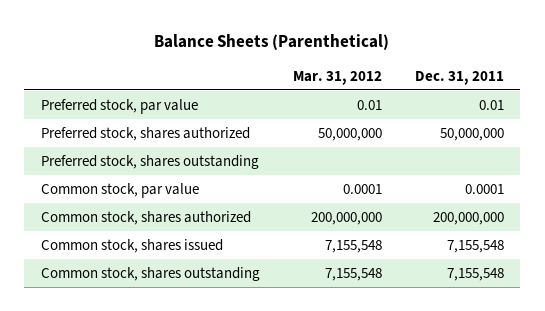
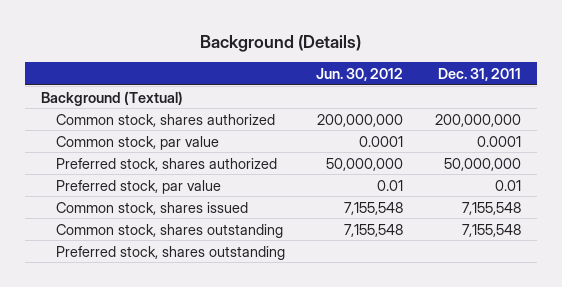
- Balance Sheets (Parenthetical)
+ Background (Details)
- | Mar. 31, 2012 | Dec. 31, 2011
+ | Jun. 30, 2012 | Dec. 31, 2011
+ Background (Textual)
moved down: Common stock, par value | 0.0001 | 0.0001
moved down: Preferred stock, shares authorized | 50,000,000 | 50,000,000
moved down: Preferred stock, par value | 0.01 | 0.01
moved down: Preferred stock, shares outstanding

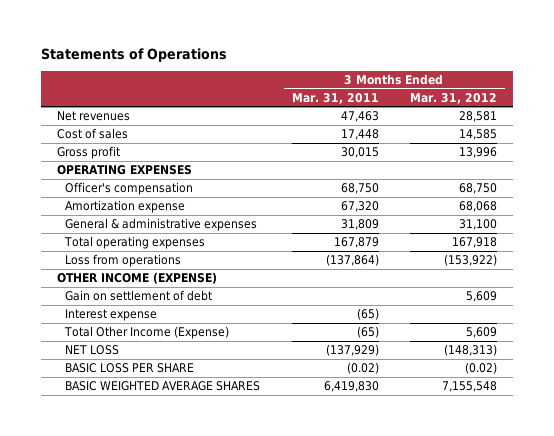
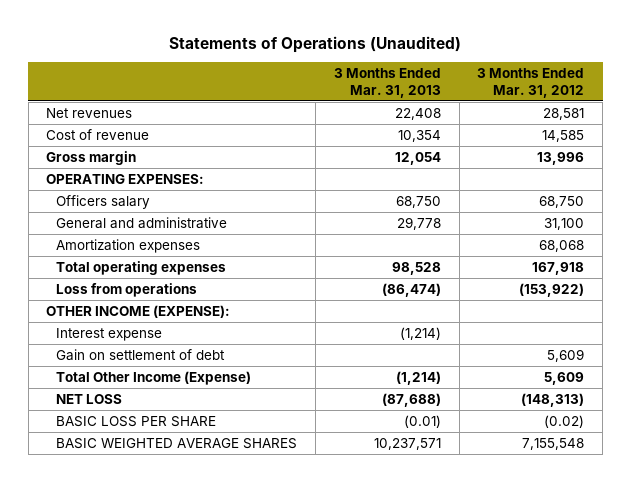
- Statements of Operations
+ Statements of Operations (Unaudited)
- | 3 Months Ended Mar. 31, 2011 | 3 Months Ended Mar. 31, 2012
+ | 3 Months Ended Mar. 31, 2013 | 3 Months Ended Mar. 31, 2012
- Cost of sales | 17,448 | 14,585
- Gross profit | 30,015 | 13,996
- OPERATING EXPENSES
- Officer's compensation | 68,750 | 68,750
- Amortization expense | 67,320 | 68,068
- General & administrative expenses | 31,809 | 31,100
+ Cost of revenue | 10,354 | 14,585
+ Gross margin | 12,054 | 13,996
+ OPERATING EXPENSES:
+ Officers salary | 68,750 | 68,750
+ General and administrative | 29,778 | 31,100
+ Amortization expenses | | 68,068
- OTHER INCOME (EXPENSE)
+ OTHER INCOME (EXPENSE):
moved down: Gain on settlement of debt | | 5,609

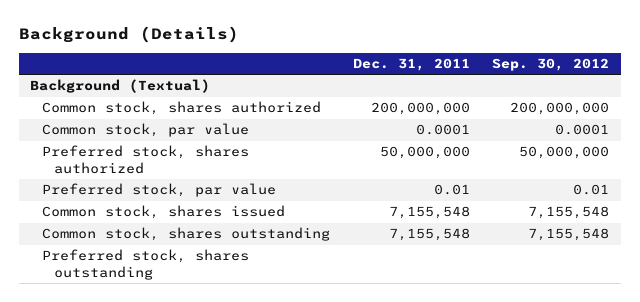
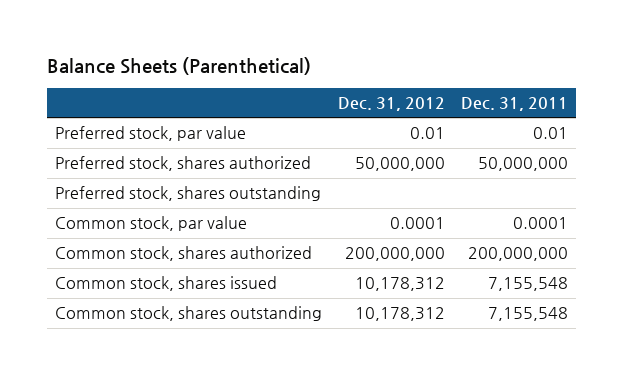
- Background (Details)
+ Balance Sheets (Parenthetical)
- | Dec. 31, 2011 | Sep. 30, 2012
+ | Dec. 31, 2012 | Dec. 31, 2011
- Background (Textual)
moved down: Preferred stock, shares authorized | 50,000,000 | 50,000,000
moved up: Preferred stock, shares outstanding
moved down: Common stock, par value | 0.0001 | 0.0001
moved down: Common stock, shares authorized | 200,000,000 | 200,000,000

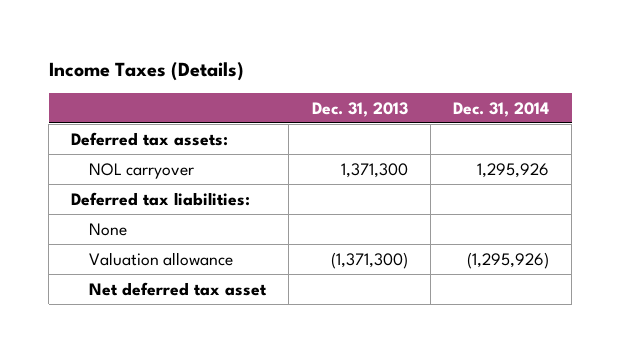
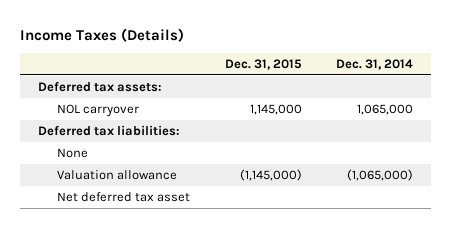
- | Dec. 31, 2013 | Dec. 31, 2014
+ | Dec. 31, 2015 | Dec. 31, 2014
- NOL carryover | 1,371,300 | 1,295,926
+ NOL carryover | 1,145,000 | 1,065,000
- Valuation allowance | (1,371,300) | (1,295,926)
+ Valuation allowance | (1,145,000) | (1,065,000)

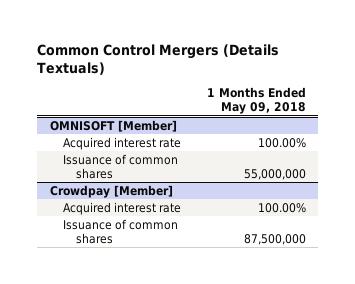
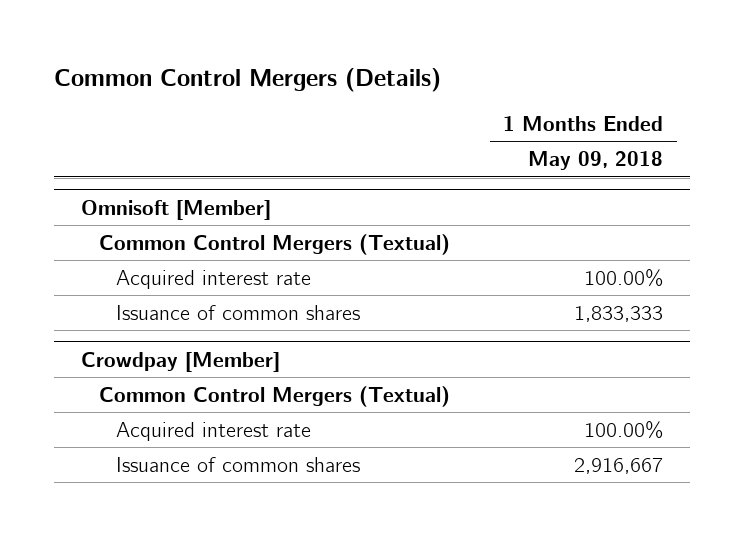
- Common Control Mergers (Details Textuals)
+ Common Control Mergers (Details)
- OMNISOFT [Member]
+ Omnisoft [Member]
+ Common Control Mergers (Textual)
- Issuance of common shares | 55,000,000
+ Issuance of common shares | 1,833,333
@ Crowdpay [Member]
+ Common Control Mergers (Textual)
- Issuance of common shares | 87,500,000
+ Issuance of common shares | 2,916,667

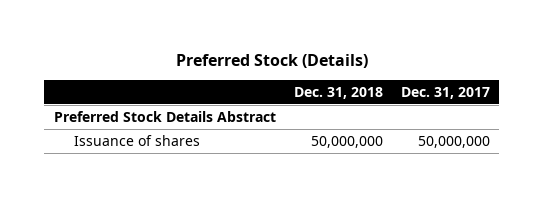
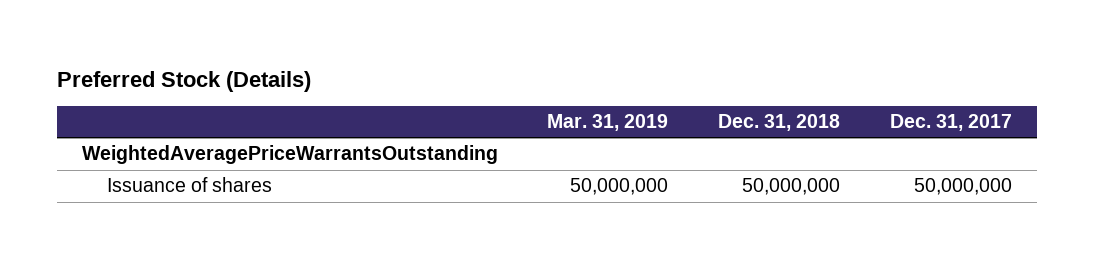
- | Dec. 31, 2018 | Dec. 31, 2017
+ | Mar. 31, 2019 | Dec. 31, 2018 | Dec. 31, 2017
- Preferred Stock Details Abstract
+ WeightedAveragePriceWarrantsOutstanding

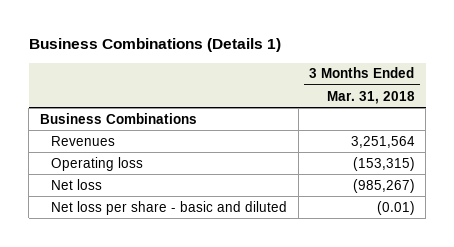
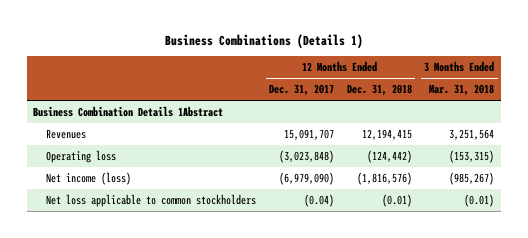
- | 3 Months Ended Mar. 31, 2018
+ | 12 Months Ended Dec. 31, 2017 | 12 Months Ended Dec. 31, 2018 | 3 Months Ended Mar. 31, 2018
- Business Combinations
+ Business Combination Details 1Abstract
- Net loss | (985,267)
- Net loss per share - basic and diluted | (0.01)
+ Net income (loss) | (6,979,090) | (1,816,576) | (985,267)
+ Net loss applicable to common stockholders | (0.04) | (0.01) | (0.01)

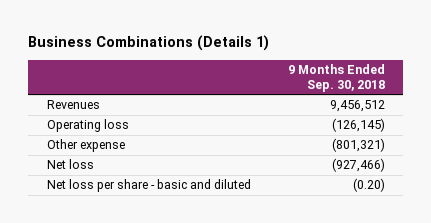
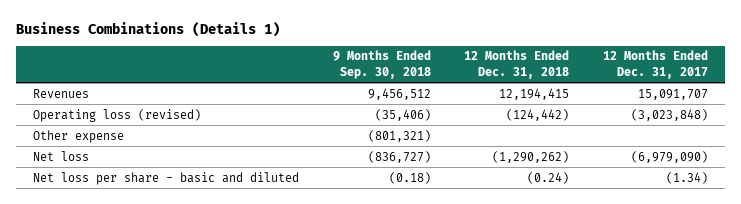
- | 9 Months Ended Sep. 30, 2018
+ | 9 Months Ended Sep. 30, 2018 | 12 Months Ended Dec. 31, 2018 | 12 Months Ended Dec. 31, 2017
- Operating loss | (126,145)
+ Operating loss (revised) | (35,406) | (124,442) | (3,023,848)
- Net loss | (927,466)
- Net loss per share - basic and diluted | (0.20)
+ Net loss | (836,727) | (1,290,262) | (6,979,090)
+ Net loss per share - basic and diluted | (0.18) | (0.24) | (1.34)

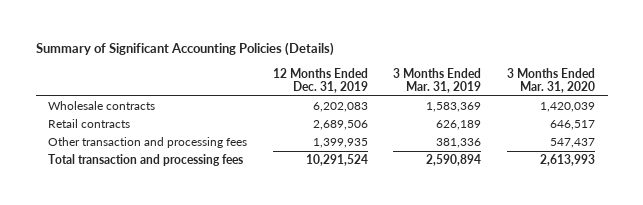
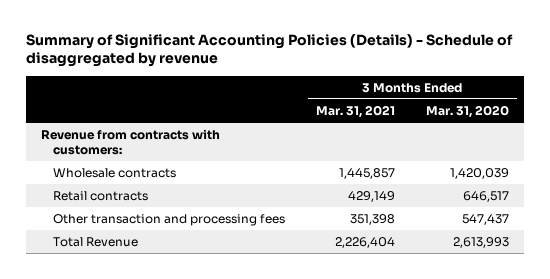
- Summary of Significant Accounting Policies (Details)
+ Summary of Significant Accounting Policies (Details) - Schedule of disaggregated by revenue
- | 12 Months Ended Dec. 31, 2019 | 3 Months Ended Mar. 31, 2019 | 3 Months Ended Mar. 31, 2020
+ | 3 Months Ended Mar. 31, 2021 | 3 Months Ended Mar. 31, 2020
+ Revenue from contracts with customers:
- Total transaction and processing fees | 10,291,524 | 2,590,894 | 2,613,993
+ Total Revenue | 2,226,404 | 2,613,993

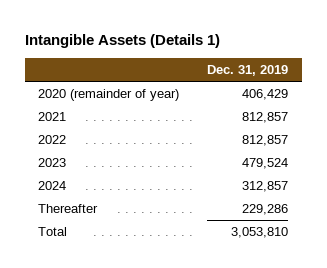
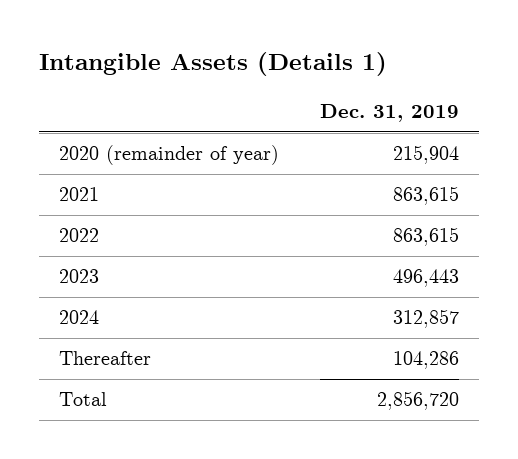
- 2020 (remainder of year) | 406,429
- 2021 | 812,857
- 2022 | 812,857
- 2023 | 479,524
+ 2020 (remainder of year) | 215,904
+ 2021 | 863,615
+ 2022 | 863,615
+ 2023 | 496,443
- Thereafter | 229,286
- Total | 3,053,810
+ Thereafter | 104,286
+ Total | 2,856,720

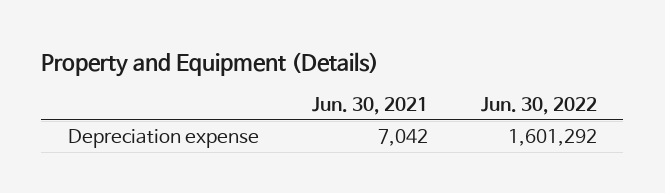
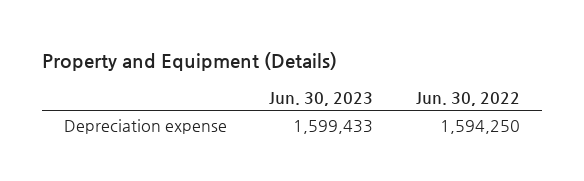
- | Jun. 30, 2021 | Jun. 30, 2022
+ | Jun. 30, 2023 | Jun. 30, 2022
- Depreciation expense | 7,042 | 1,601,292
+ Depreciation expense | 1,599,433 | 1,594,250

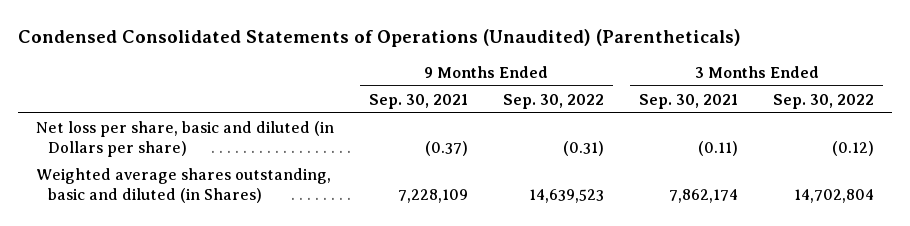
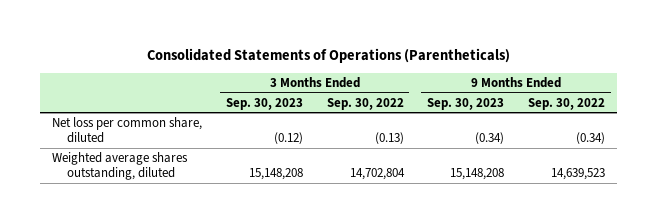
- Condensed Consolidated Statements of Operations (Unaudited) (Parentheticals)
+ Consolidated Statements of Operations (Parentheticals)
- | 9 Months Ended Sep. 30, 2021 | 9 Months Ended Sep. 30, 2022 | 3 Months Ended Sep. 30, 2021 | 3 Months Ended Sep. 30, 2022
+ | 3 Months Ended Sep. 30, 2023 | 3 Months Ended Sep. 30, 2022 | 9 Months Ended Sep. 30, 2023 | 9 Months Ended Sep. 30, 2022
- Net loss per share, basic and diluted (in Dollars per share) | (0.37) | (0.31) | (0.11) | (0.12)
- Weighted average shares outstanding, basic and diluted (in Shares) | 7,228,109 | 14,639,523 | 7,862,174 | 14,702,804
+ Net loss per common share, diluted | (0.12) | (0.13) | (0.34) | (0.34)
+ Weighted average shares outstanding, diluted | 15,148,208 | 14,702,804 | 15,148,208 | 14,639,523

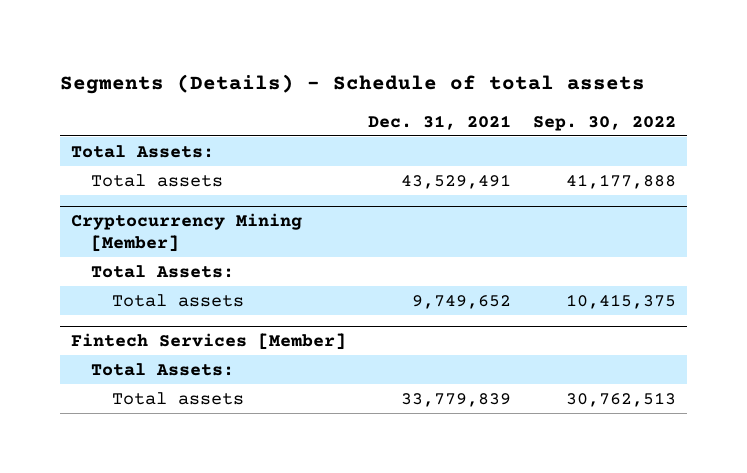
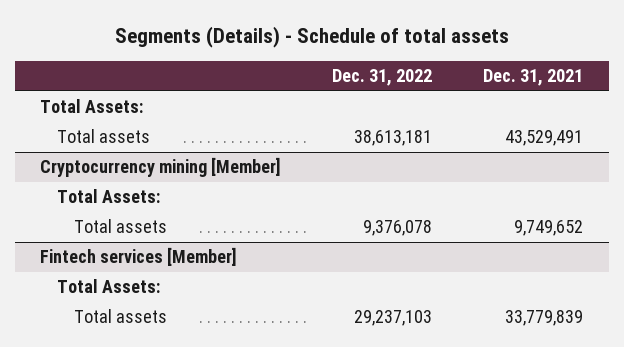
- | Dec. 31, 2021 | Sep. 30, 2022
+ | Dec. 31, 2022 | Dec. 31, 2021
- Cryptocurrency Mining [Member]
+ Cryptocurrency mining [Member]
- Fintech Services [Member]
+ Fintech services [Member]

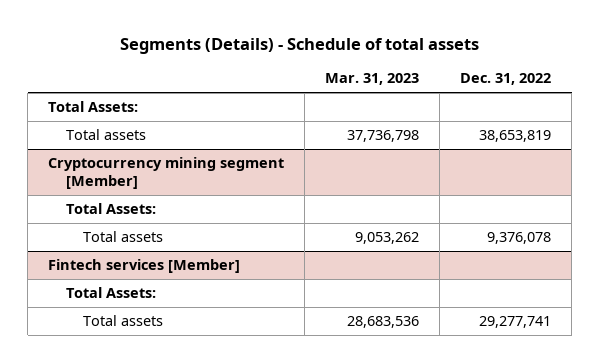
- | Dec. 31, 2022 | Dec. 31, 2021
+ | Mar. 31, 2023 | Dec. 31, 2022
- Total assets | 38,613,181 | 43,529,491
- Cryptocurrency mining [Member]
+ Total assets | 37,736,798 | 38,653,819
+ Cryptocurrency mining segment [Member]
@ Fintech services [Member]
- Total assets | 29,237,103 | 33,779,839
+ Total assets | 28,683,536 | 29,277,741

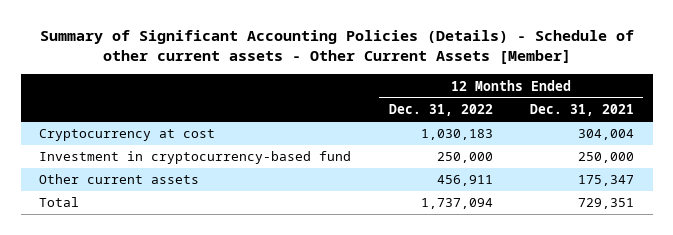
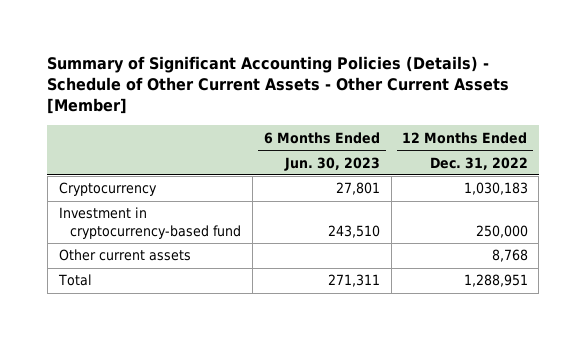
- Summary of Significant Accounting Policies (Details) - Schedule of other current assets - Other Current Assets [Member]
+ Summary of Significant Accounting Policies (Details) - Schedule of Other Current Assets - Other Current Assets [Member]
- | 12 Months Ended Dec. 31, 2022 | 12 Months Ended Dec. 31, 2021
+ | 6 Months Ended Jun. 30, 2023 | 12 Months Ended Dec. 31, 2022
- Cryptocurrency at cost | 1,030,183 | 304,004
+ Cryptocurrency | 27,801 | 1,030,183
- Other current assets | 456,911 | 175,347
- Total | 1,737,094 | 729,351
+ Other current assets | | 8,768
+ Total | 271,311 | 1,288,951

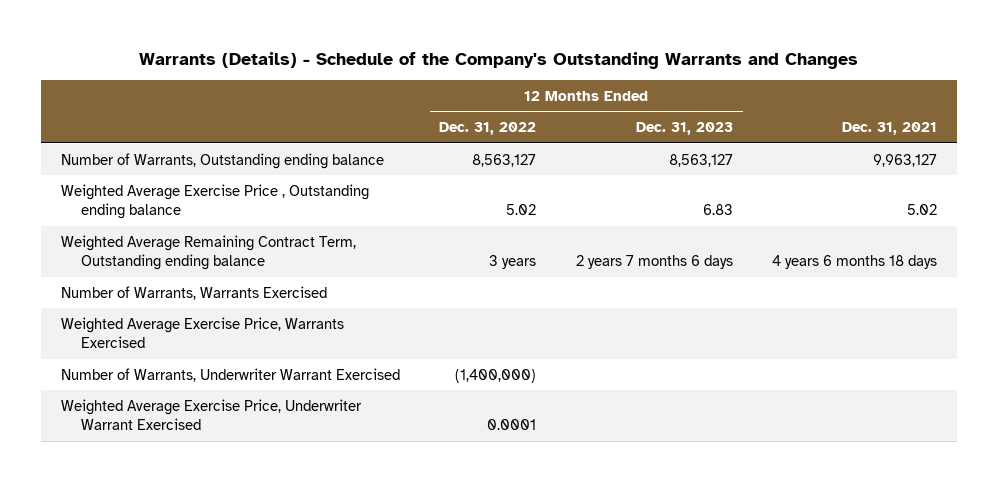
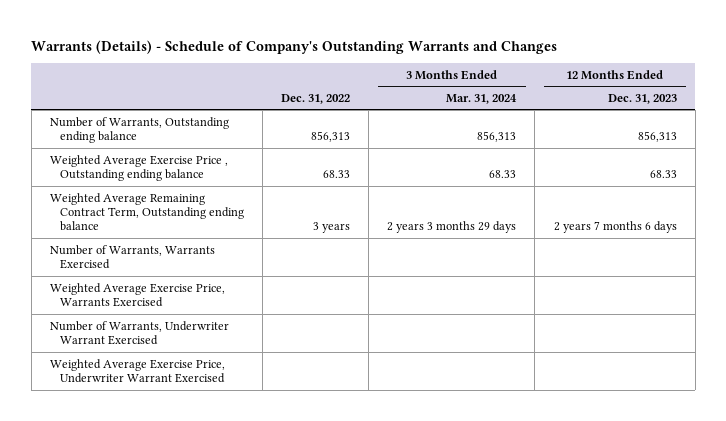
- Warrants (Details) - Schedule of the Company's Outstanding Warrants and Changes
+ Warrants (Details) - Schedule of Company's Outstanding Warrants and Changes
- | 12 Months Ended Dec. 31, 2022 | 12 Months Ended Dec. 31, 2023 | Dec. 31, 2021
+ | Dec. 31, 2022 | 3 Months Ended Mar. 31, 2024 | 12 Months Ended Dec. 31, 2023
- Number of Warrants, Outstanding ending balance | 8,563,127 | 8,563,127 | 9,963,127
- Weighted Average Exercise Price , Outstanding ending balance | 5.02 | 6.83 | 5.02
+ Number of Warrants, Outstanding ending balance | 856,313 | 856,313 | 856,313
+ Weighted Average Exercise Price , Outstanding ending balance | 68.33 | 68.33 | 68.33

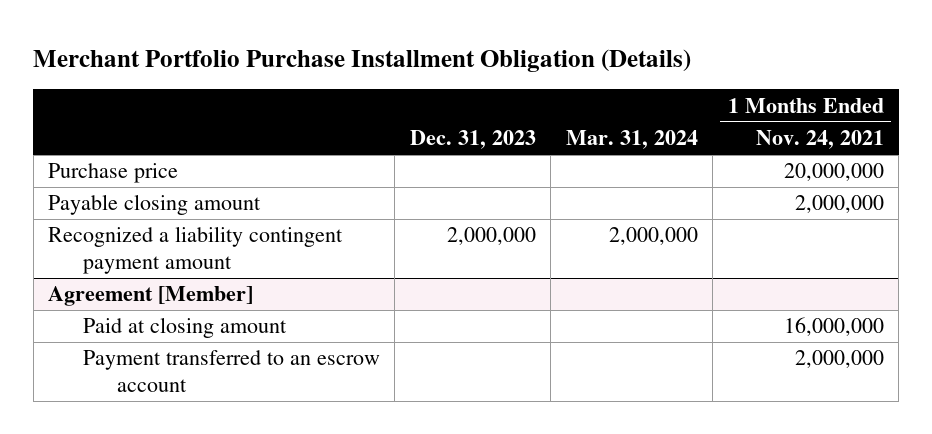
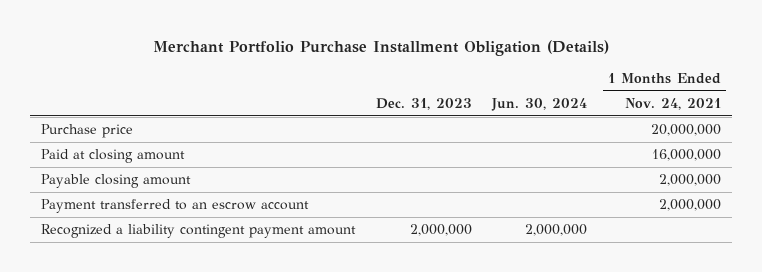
- | Dec. 31, 2023 | Mar. 31, 2024 | 1 Months Ended Nov. 24, 2021
+ | Dec. 31, 2023 | Jun. 30, 2024 | 1 Months Ended Nov. 24, 2021
- Agreement [Member]
moved down: Payable closing amount | | | 2,000,000
moved down: Recognized a liability contingent payment amount | 2,000,000 | 2,000,000 |

